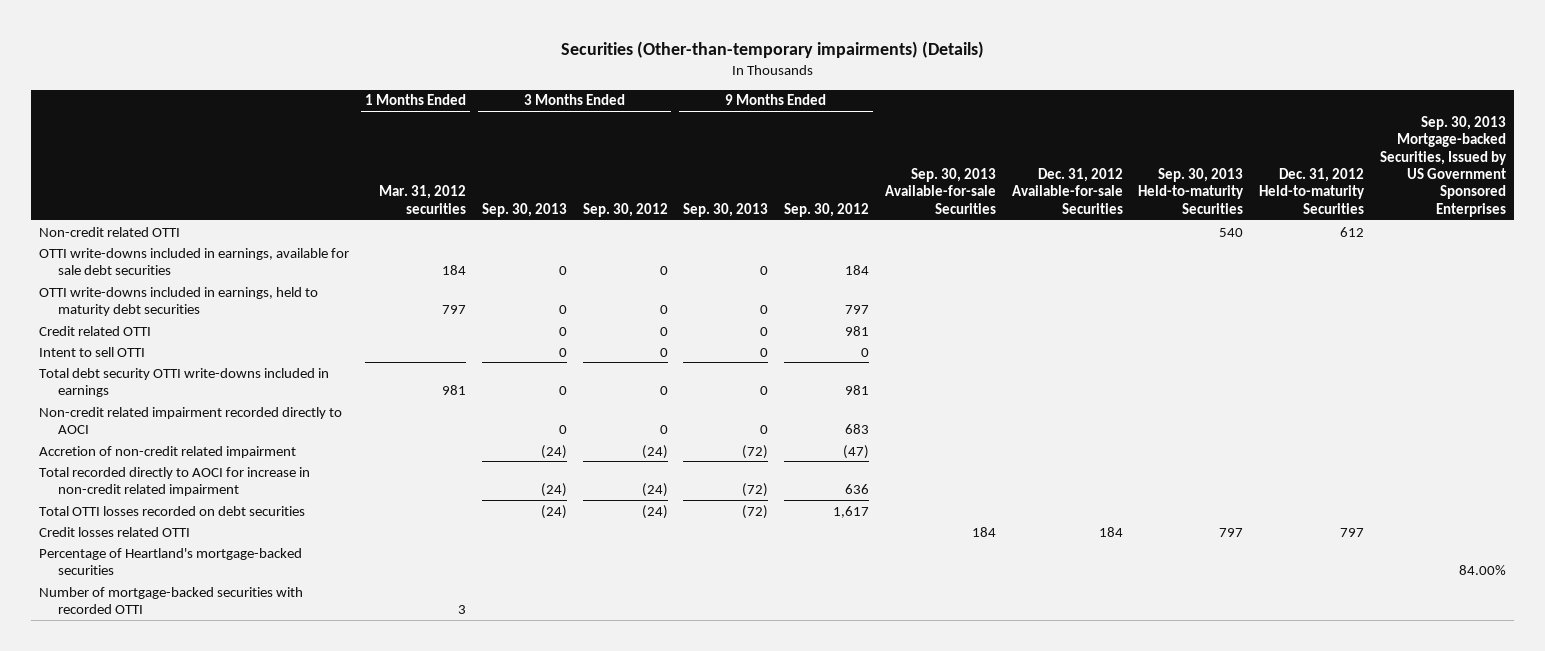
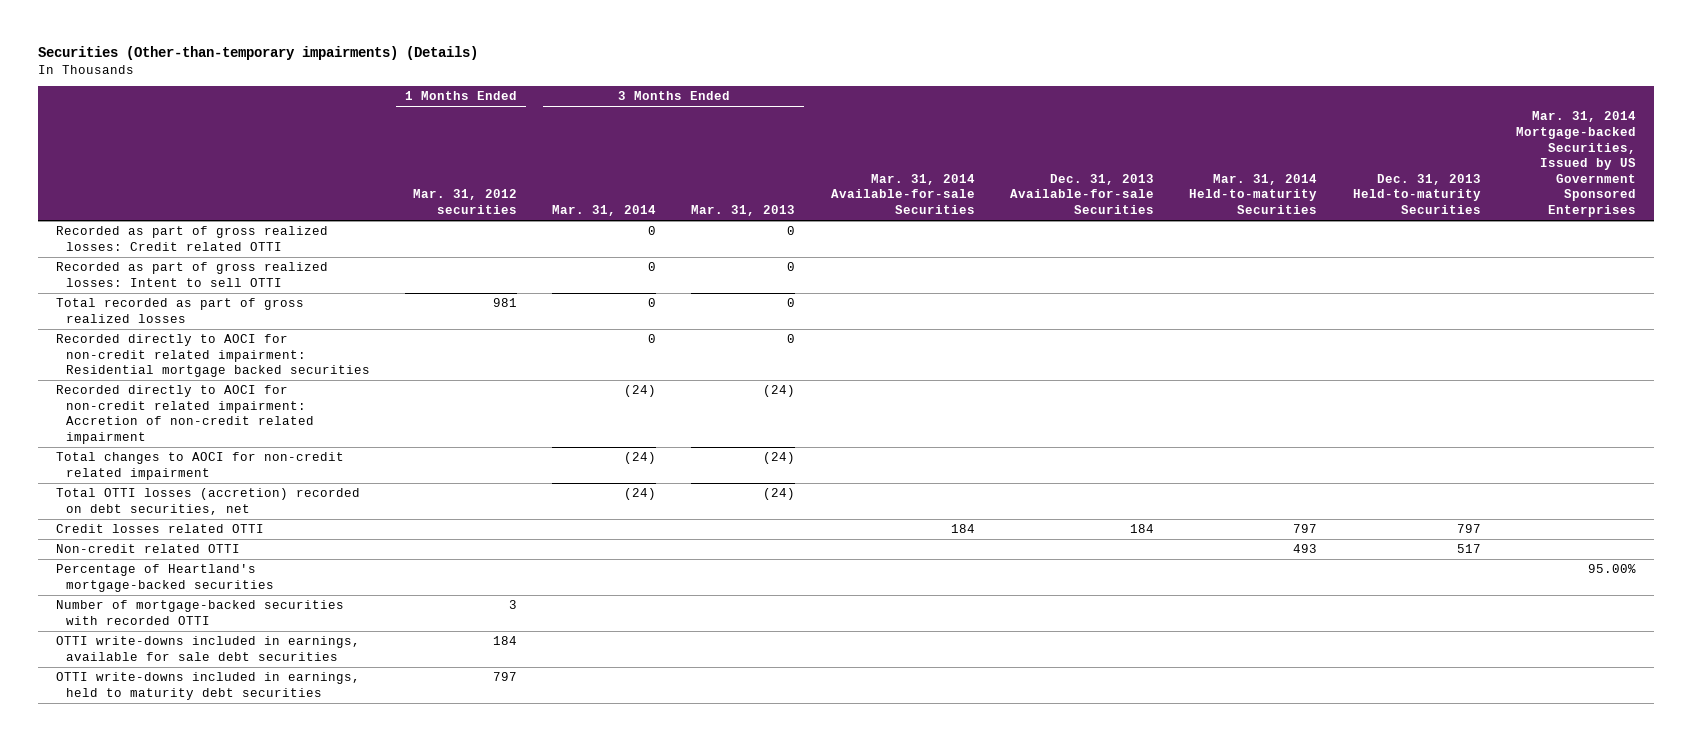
- | 1 Months Ended Mar. 31, 2012 securities | 3 Months Ended Sep. 30, 2013 | 3 Months Ended Sep. 30, 2012 | 9 Months Ended Sep. 30, 2013 | 9 Months Ended Sep. 30, 2012 | Sep. 30, 2013 Available-for-sale Securities | Dec. 31, 2012 Available-for-sale Securities | Sep. 30, 2013 Held-to-maturity Securities | Dec. 31, 2012 Held-to-maturity Securities | Sep. 30, 2013 Mortgage-backed Securities, Issued by US Government Sponsored Enterprises
+ | 1 Months Ended Mar. 31, 2012 securities | 3 Months Ended Mar. 31, 2014 | 3 Months Ended Mar. 31, 2013 | Mar. 31, 2014 Available-for-sale Securities | Dec. 31, 2013 Available-for-sale Securities | Mar. 31, 2014 Held-to-maturity Securities | Dec. 31, 2013 Held-to-maturity Securities | Mar. 31, 2014 Mortgage-backed Securities, Issued by US Government Sponsored Enterprises
- Credit related OTTI | | 0 | 0 | 0 | 981 | | | | |
- Intent to sell OTTI | | 0 | 0 | 0 | 0 | | | | |
- Total debt security OTTI write-downs included in earnings | 981 | 0 | 0 | 0 | 981 | | | | |
- Non-credit related impairment recorded directly to AOCI | | 0 | 0 | 0 | 683 | | | | |
- Accretion of non-credit related impairment | | (24) | (24) | (72) | (47) | | | | |
- Total recorded directly to AOCI for increase in non-credit related impairment | | (24) | (24) | (72) | 636 | | | | |
- Total OTTI losses recorded on debt securities | | (24) | (24) | (72) | 1,617 | | | | |
+ Recorded as part of gross realized losses: Credit related OTTI | | 0 | 0 | | | | |
+ Recorded as part of gross realized losses: Intent to sell OTTI | | 0 | 0 | | | | |
+ Total recorded as part of gross realized losses | 981 | 0 | 0 | | | | |
+ Recorded directly to AOCI for non-credit related impairment: Residential mortgage backed securities | | 0 | 0 | | | | |
+ Recorded directly to AOCI for non-credit related impairment: Accretion of non-credit related impairment | | (24) | (24) | | | | |
+ Total changes to AOCI for non-credit related impairment | | (24) | (24) | | | | |
+ Total OTTI losses (accretion) recorded on debt securities, net | | (24) | (24) | | | | |
moved down: Non-credit related OTTI | | | | | | 493 | 517 |
moved down: OTTI write-downs included in earnings, available for sale debt securities | 184 | | | | | | |
moved down: OTTI write-downs included in earnings, held to maturity debt securities | 797 | | | | | | |

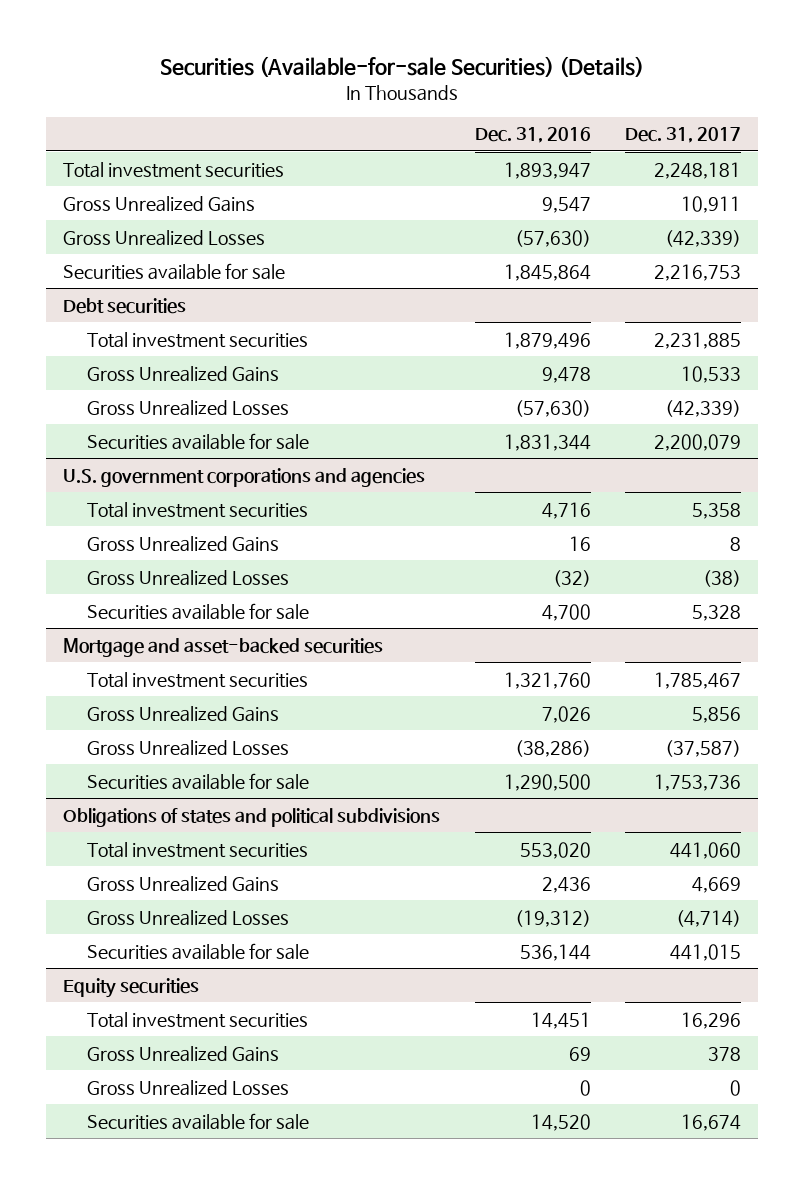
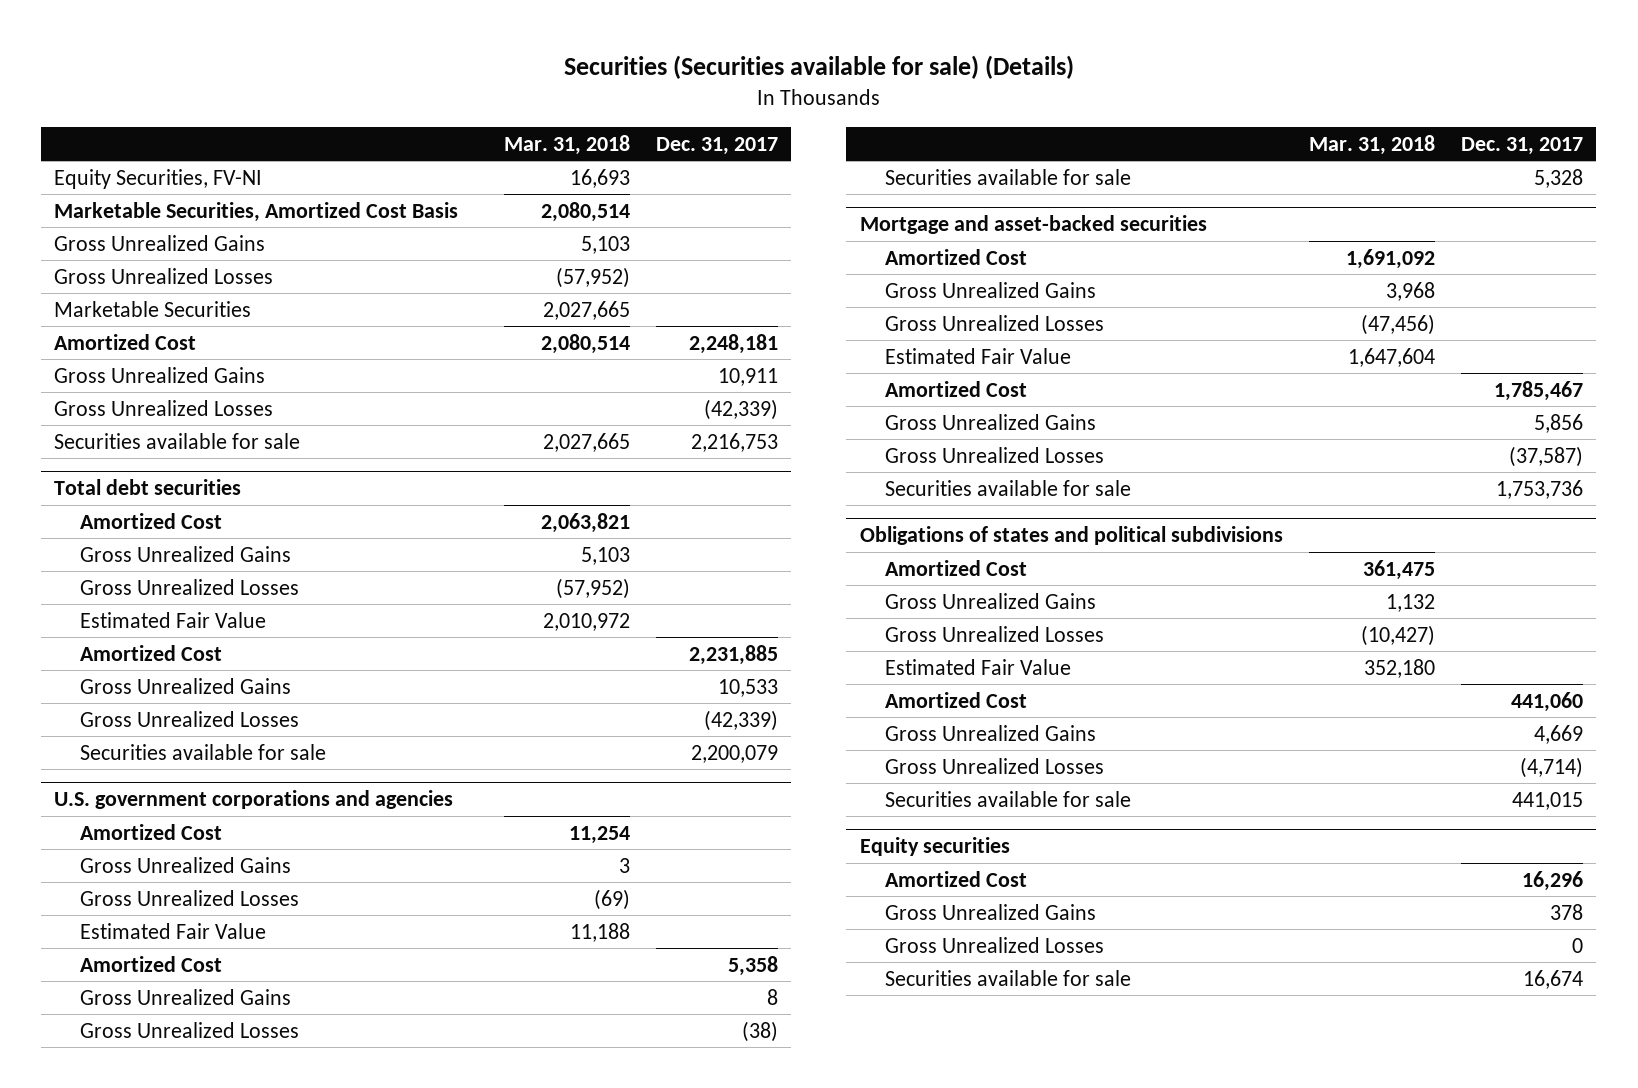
- Securities (Available-for-sale Securities) (Details)
+ Securities (Securities available for sale) (Details)
- | Dec. 31, 2016 | Dec. 31, 2017
+ | Mar. 31, 2018 | Dec. 31, 2017
- Total investment securities | 1,893,947 | 2,248,181
+ Equity Securities, FV-NI | 16,693 |
+ Marketable Securities, Amortized Cost Basis | 2,080,514 |
+ Gross Unrealized Gains | 5,103 |
+ Gross Unrealized Losses | (57,952) |
+ Marketable Securities | 2,027,665 |
+ Amortized Cost | 2,080,514 | 2,248,181
- Debt securities
- Total investment securities | 1,879,496 | 2,231,885
+ Total debt securities
+ Amortized Cost | 2,063,821 |
+ Gross Unrealized Gains | 5,103 |
+ Gross Unrealized Losses | (57,952) |
+ Estimated Fair Value | 2,010,972 |
+ Amortized Cost | | 2,231,885
@ U.S. government corporations and agencies
- Total investment securities | 4,716 | 5,358
+ Amortized Cost | 11,254 |
+ Gross Unrealized Gains | 3 |
+ Gross Unrealized Losses | (69) |
+ Estimated Fair Value | 11,188 |
+ Amortized Cost | | 5,358
@ Mortgage and asset-backed securities
- Total investment securities | 1,321,760 | 1,785,467
+ Amortized Cost | 1,691,092 |
+ Gross Unrealized Gains | 3,968 |
+ Gross Unrealized Losses | (47,456) |
+ Estimated Fair Value | 1,647,604 |
+ Amortized Cost | | 1,785,467
@ Obligations of states and political subdivisions
- Total investment securities | 553,020 | 441,060
+ Amortized Cost | 361,475 |
+ Gross Unrealized Gains | 1,132 |
+ Gross Unrealized Losses | (10,427) |
+ Estimated Fair Value | 352,180 |
+ Amortized Cost | | 441,060
@ Equity securities
- Total investment securities | 14,451 | 16,296
+ Amortized Cost | | 16,296

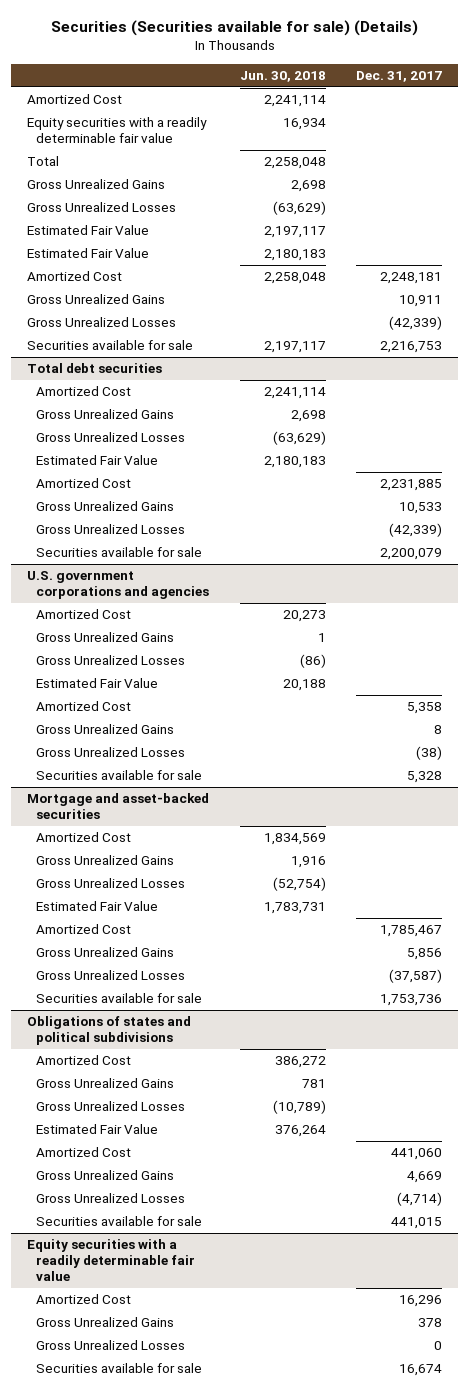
- | Mar. 31, 2018 | Dec. 31, 2017
+ | Jun. 30, 2018 | Dec. 31, 2017
- Equity Securities, FV-NI | 16,693 |
- Marketable Securities, Amortized Cost Basis | 2,080,514 |
+ Amortized Cost | 2,241,114 |
+ Equity securities with a readily determinable fair value | 16,934 |
+ Total | 2,258,048 |
- Marketable Securities | 2,027,665 |
+ Estimated Fair Value | 2,197,117 |
+ Estimated Fair Value | 2,180,183 |
- Equity securities
+ Equity securities with a readily determinable fair value

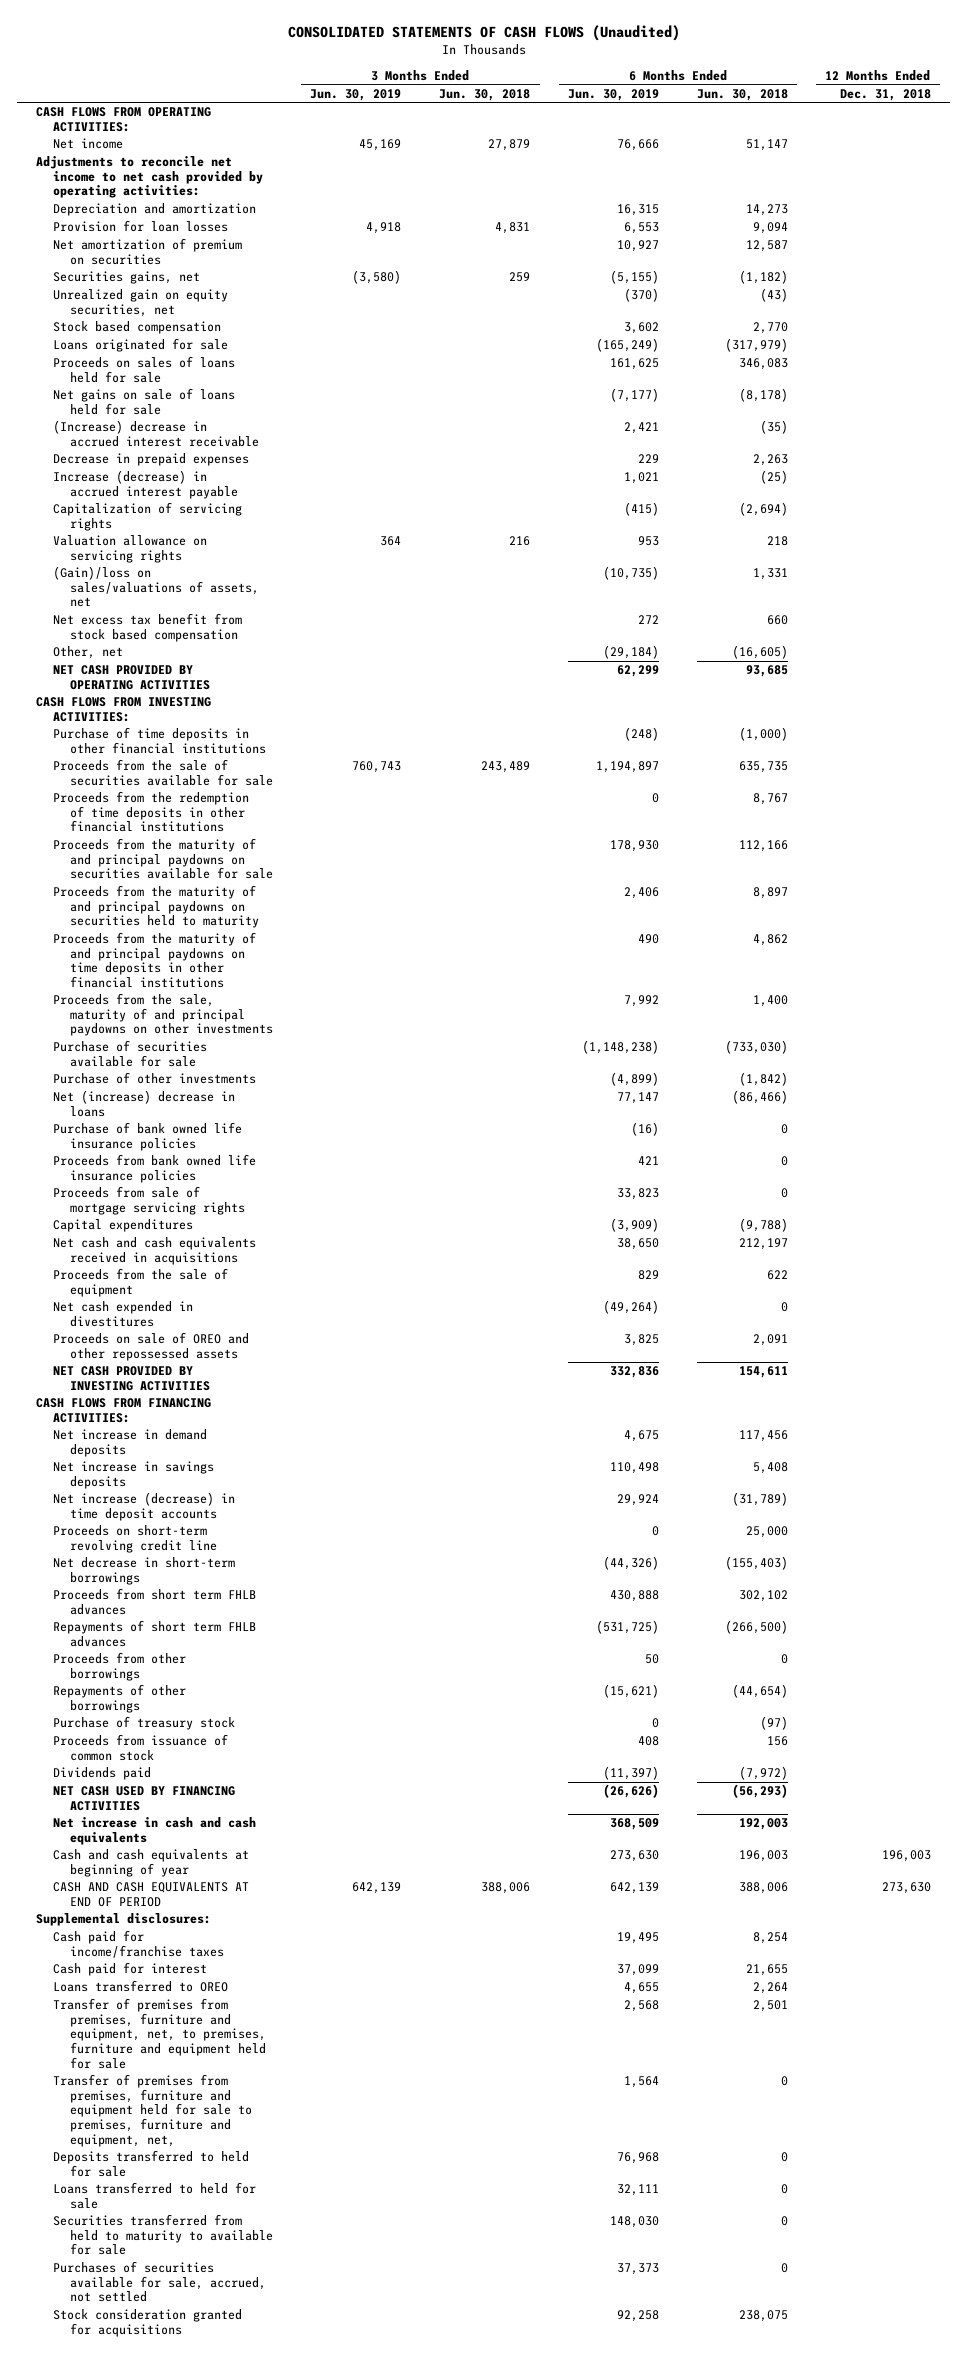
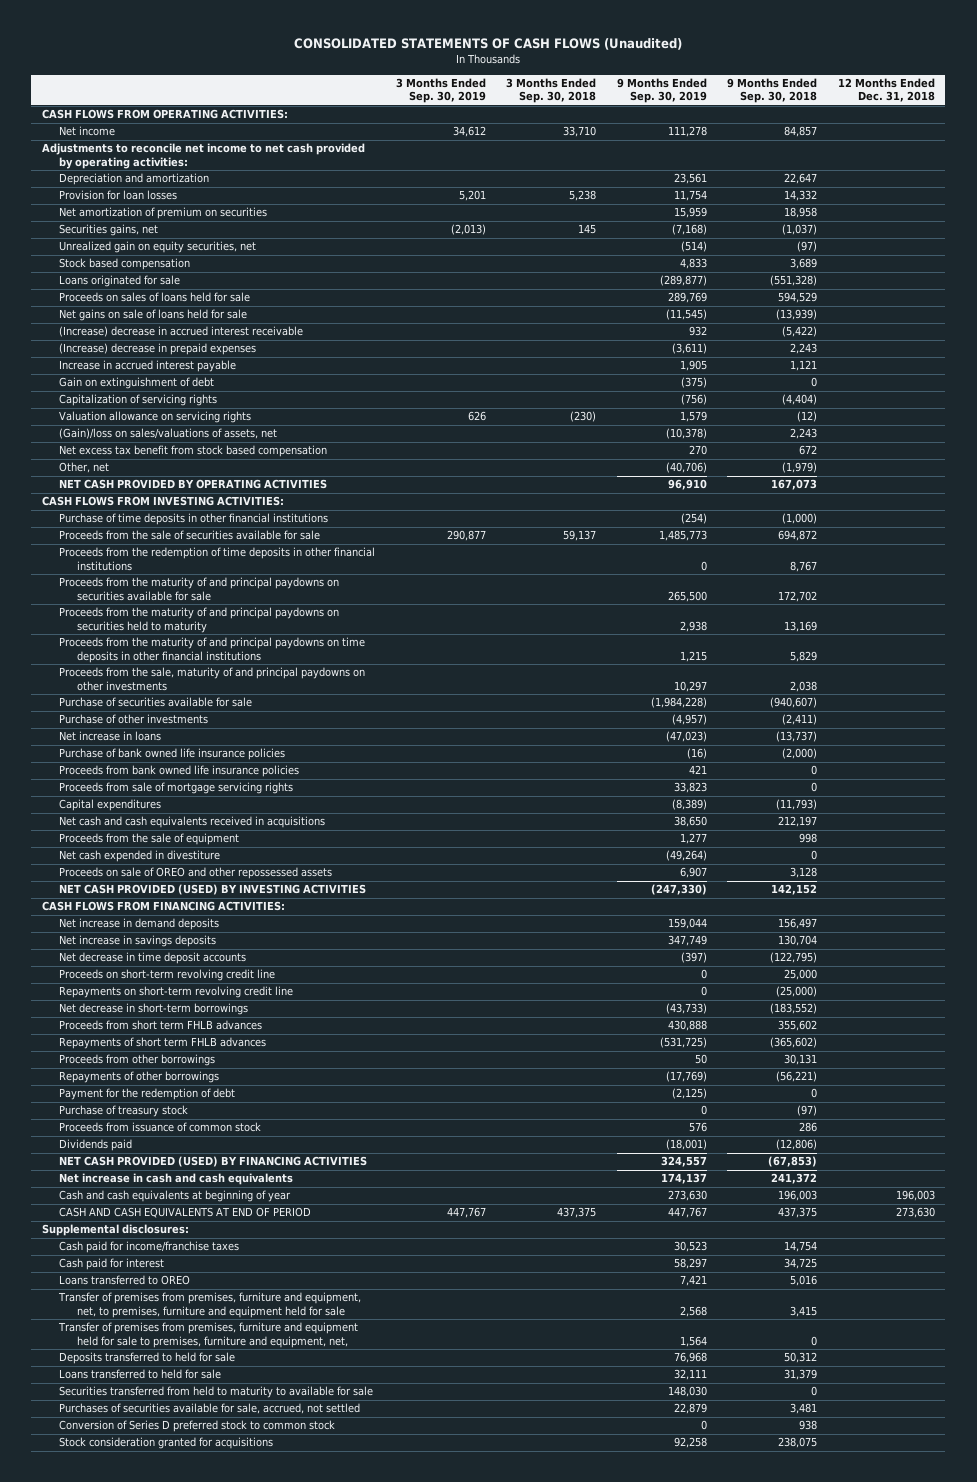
- | 3 Months Ended Jun. 30, 2019 | 3 Months Ended Jun. 30, 2018 | 6 Months Ended Jun. 30, 2019 | 6 Months Ended Jun. 30, 2018 | 12 Months Ended Dec. 31, 2018
+ | 3 Months Ended Sep. 30, 2019 | 3 Months Ended Sep. 30, 2018 | 9 Months Ended Sep. 30, 2019 | 9 Months Ended Sep. 30, 2018 | 12 Months Ended Dec. 31, 2018
- Decrease in prepaid expenses | | | 229 | 2,263 |
- Increase (decrease) in accrued interest payable | | | 1,021 | (25) |
+ (Increase) decrease in prepaid expenses | | | (3,611) | 2,243 |
+ Increase in accrued interest payable | | | 1,905 | 1,121 |
+ Gain on extinguishment of debt | | | (375) | 0 |
- Net (increase) decrease in loans | | | 77,147 | (86,466) |
+ Net increase in loans | | | (47,023) | (13,737) |
- Net cash expended in divestitures | | | (49,264) | 0 |
+ Net cash expended in divestiture | | | (49,264) | 0 |
- NET CASH PROVIDED BY INVESTING ACTIVITIES | | | 332,836 | 154,611 |
+ NET CASH PROVIDED (USED) BY INVESTING ACTIVITIES | | | (247,330) | 142,152 |
- Net increase (decrease) in time deposit accounts | | | 29,924 | (31,789) |
+ Net decrease in time deposit accounts | | | (397) | (122,795) |
+ Repayments on short-term revolving credit line | | | 0 | (25,000) |
+ Payment for the redemption of debt | | | (2,125) | 0 |
- NET CASH USED BY FINANCING ACTIVITIES | | | (26,626) | (56,293) |
+ NET CASH PROVIDED (USED) BY FINANCING ACTIVITIES | | | 324,557 | (67,853) |
+ Conversion of Series D preferred stock to common stock | | | 0 | 938 |

